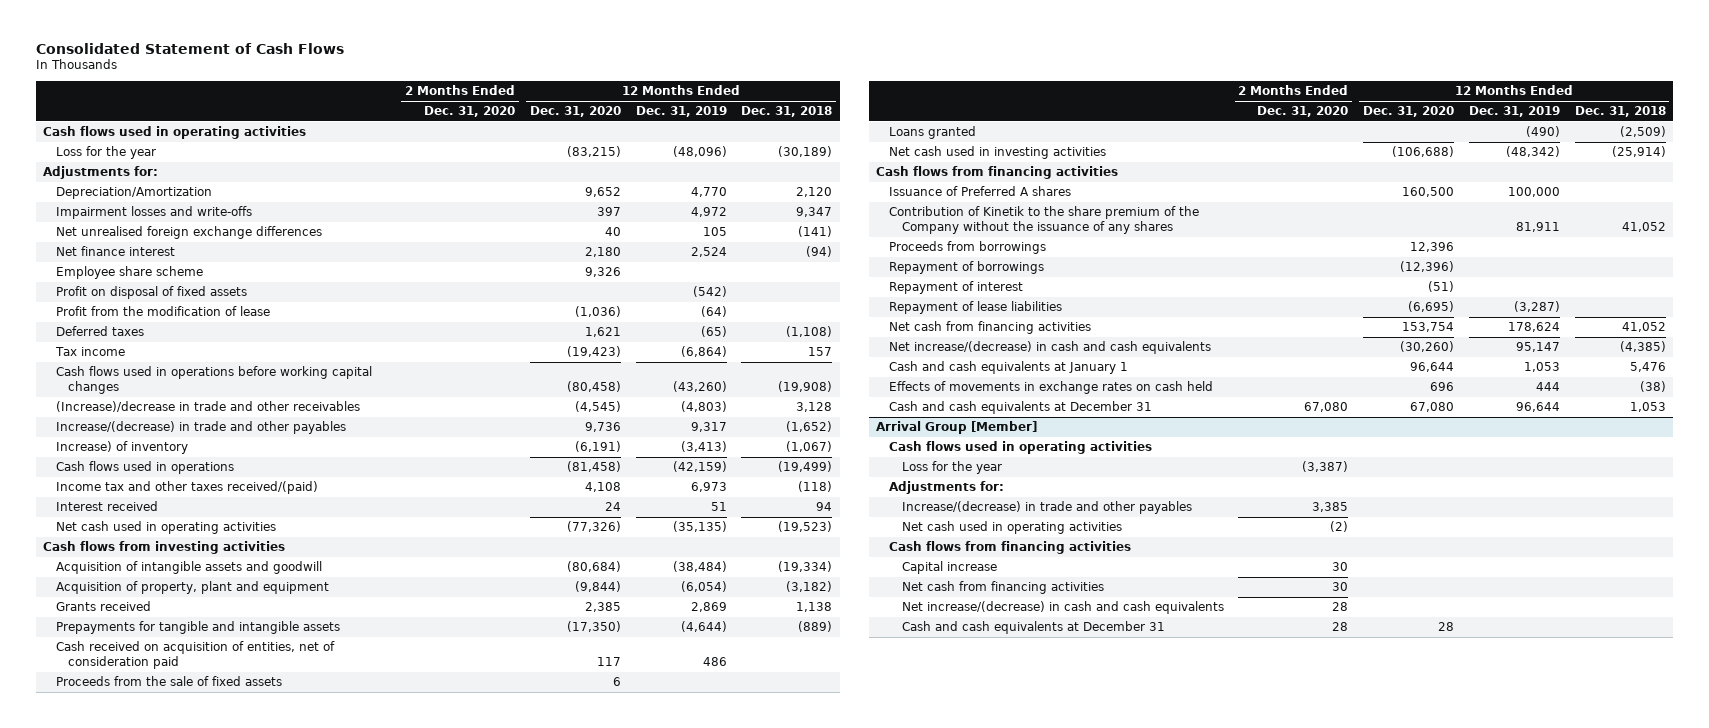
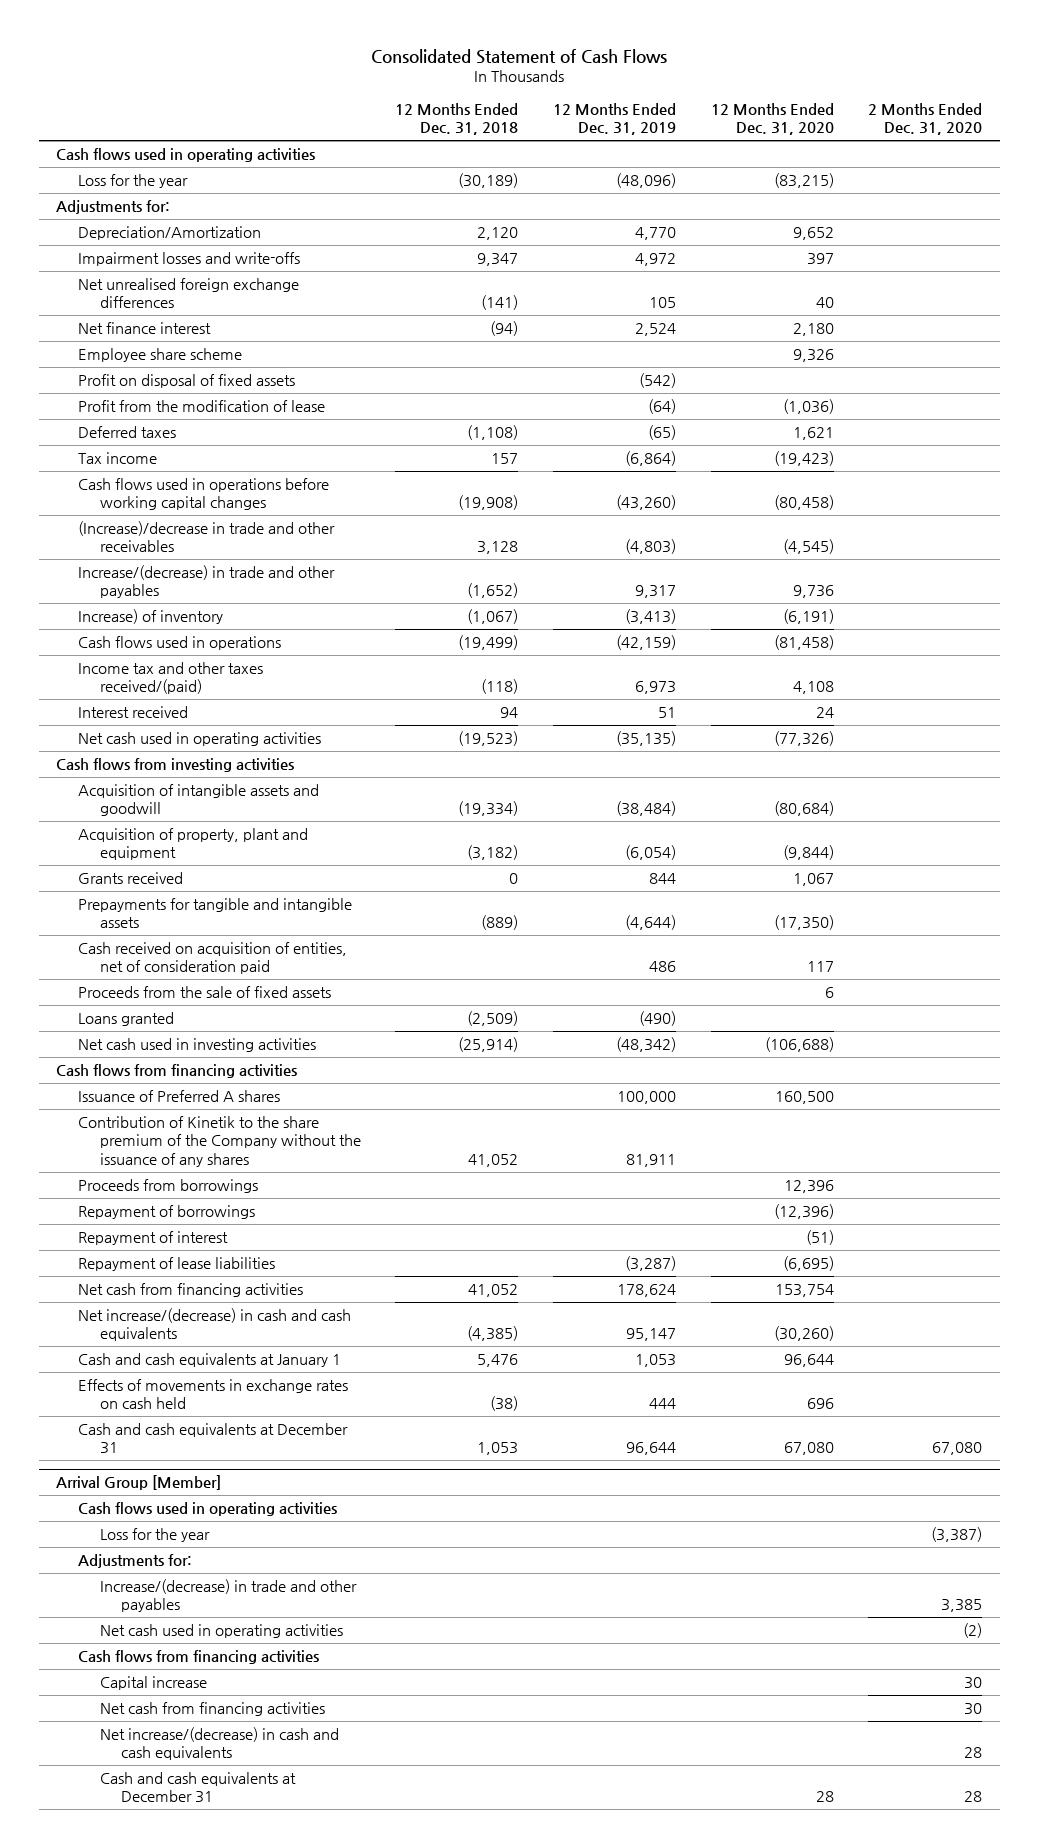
- | 2 Months Ended Dec. 31, 2020 | 12 Months Ended Dec. 31, 2020 | 12 Months Ended Dec. 31, 2019 | 12 Months Ended Dec. 31, 2018
+ | 12 Months Ended Dec. 31, 2018 | 12 Months Ended Dec. 31, 2019 | 12 Months Ended Dec. 31, 2020 | 2 Months Ended Dec. 31, 2020
- Grants received | | 2,385 | 2,869 | 1,138
+ Grants received | 0 | 844 | 1,067 |

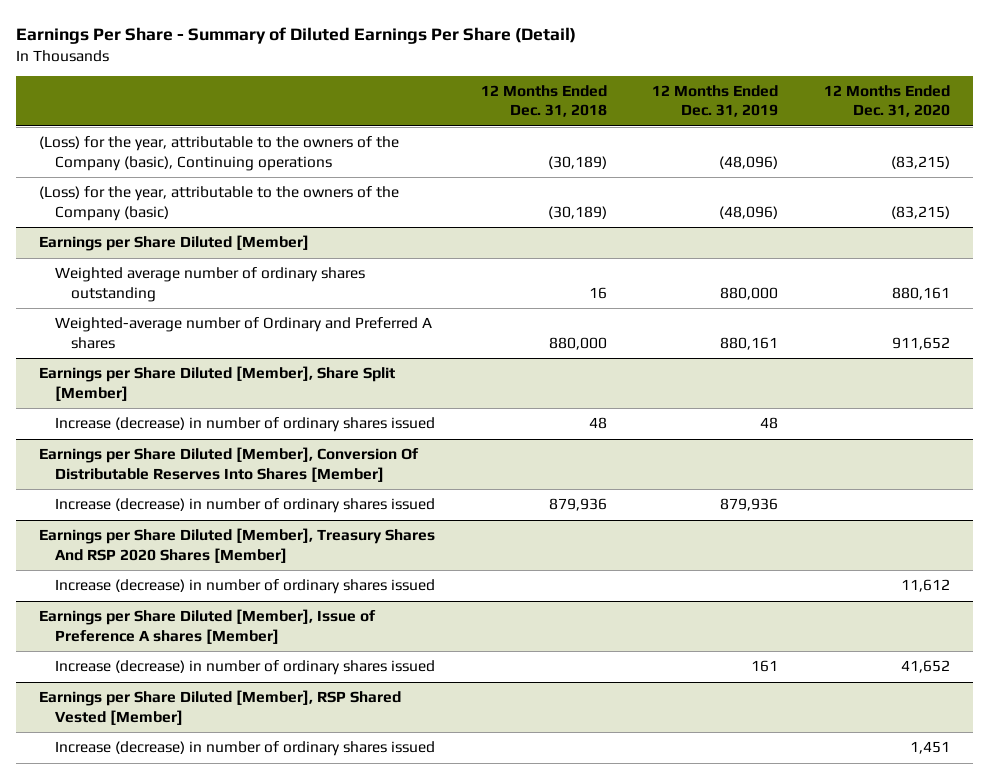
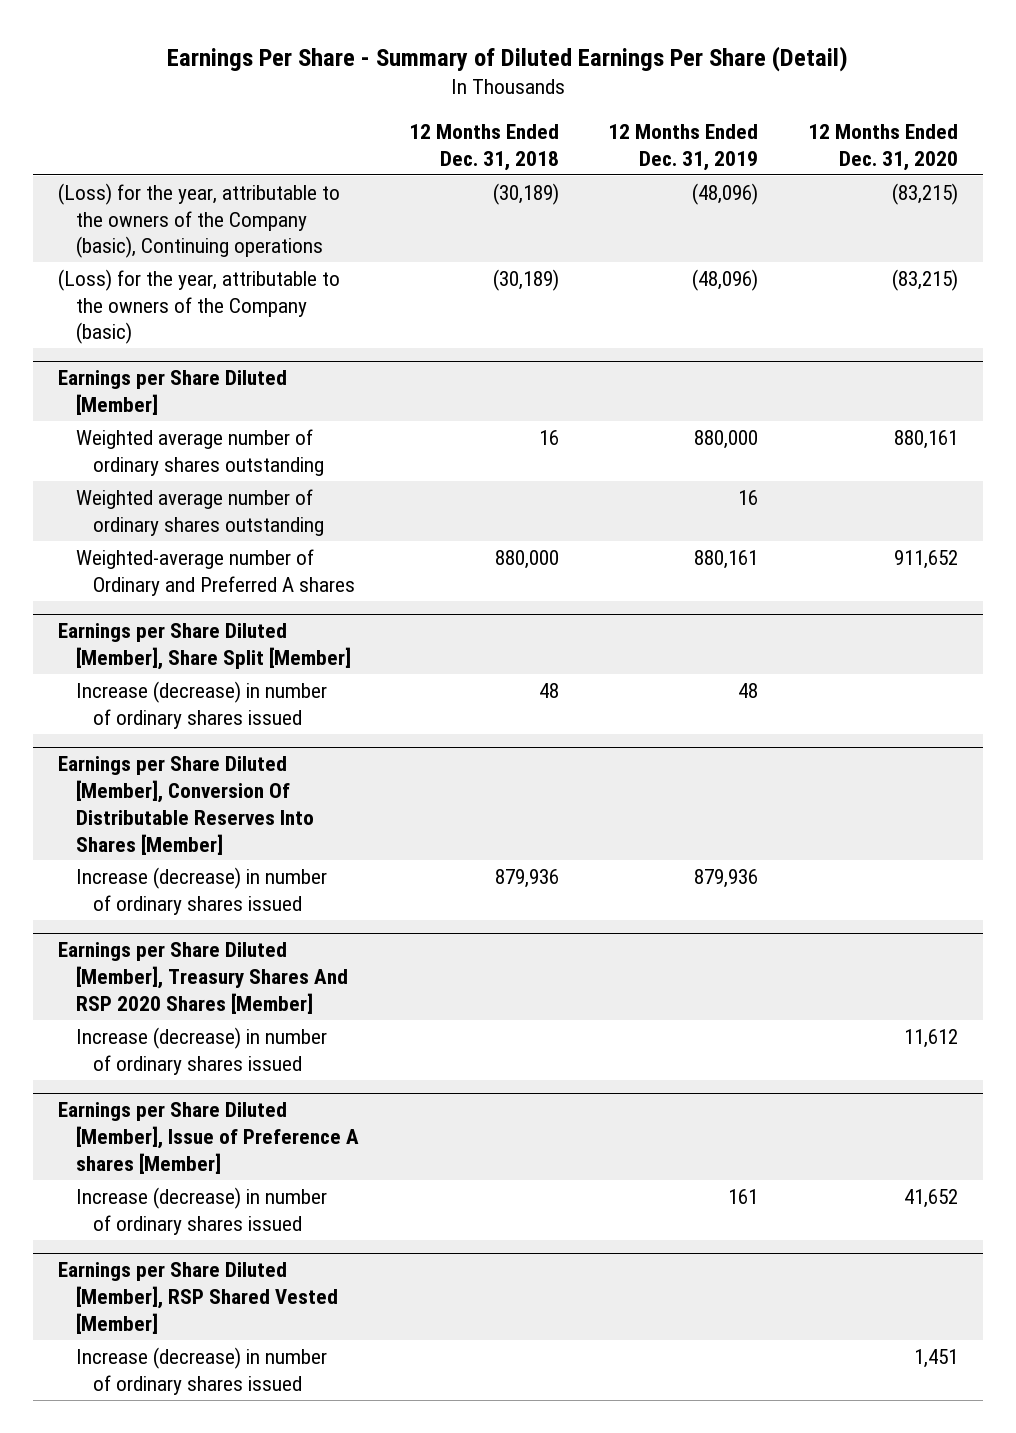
@ Earnings per Share Diluted [Member]
+ Weighted average number of ordinary shares outstanding | | 16 |

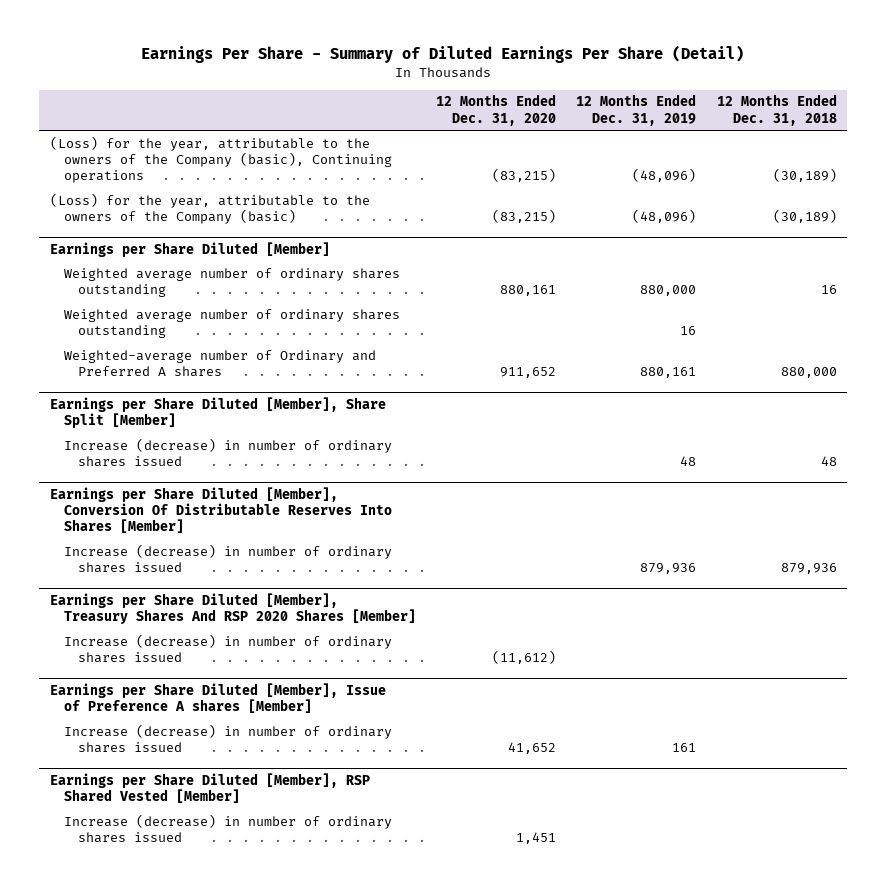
- | 12 Months Ended Dec. 31, 2018 | 12 Months Ended Dec. 31, 2019 | 12 Months Ended Dec. 31, 2020
+ | 12 Months Ended Dec. 31, 2020 | 12 Months Ended Dec. 31, 2019 | 12 Months Ended Dec. 31, 2018
@ Earnings per Share Diluted [Member], Treasury Shares And RSP 2020 Shares [Member]
- Increase (decrease) in number of ordinary shares issued | | | 11,612
+ Increase (decrease) in number of ordinary shares issued | (11,612) | |

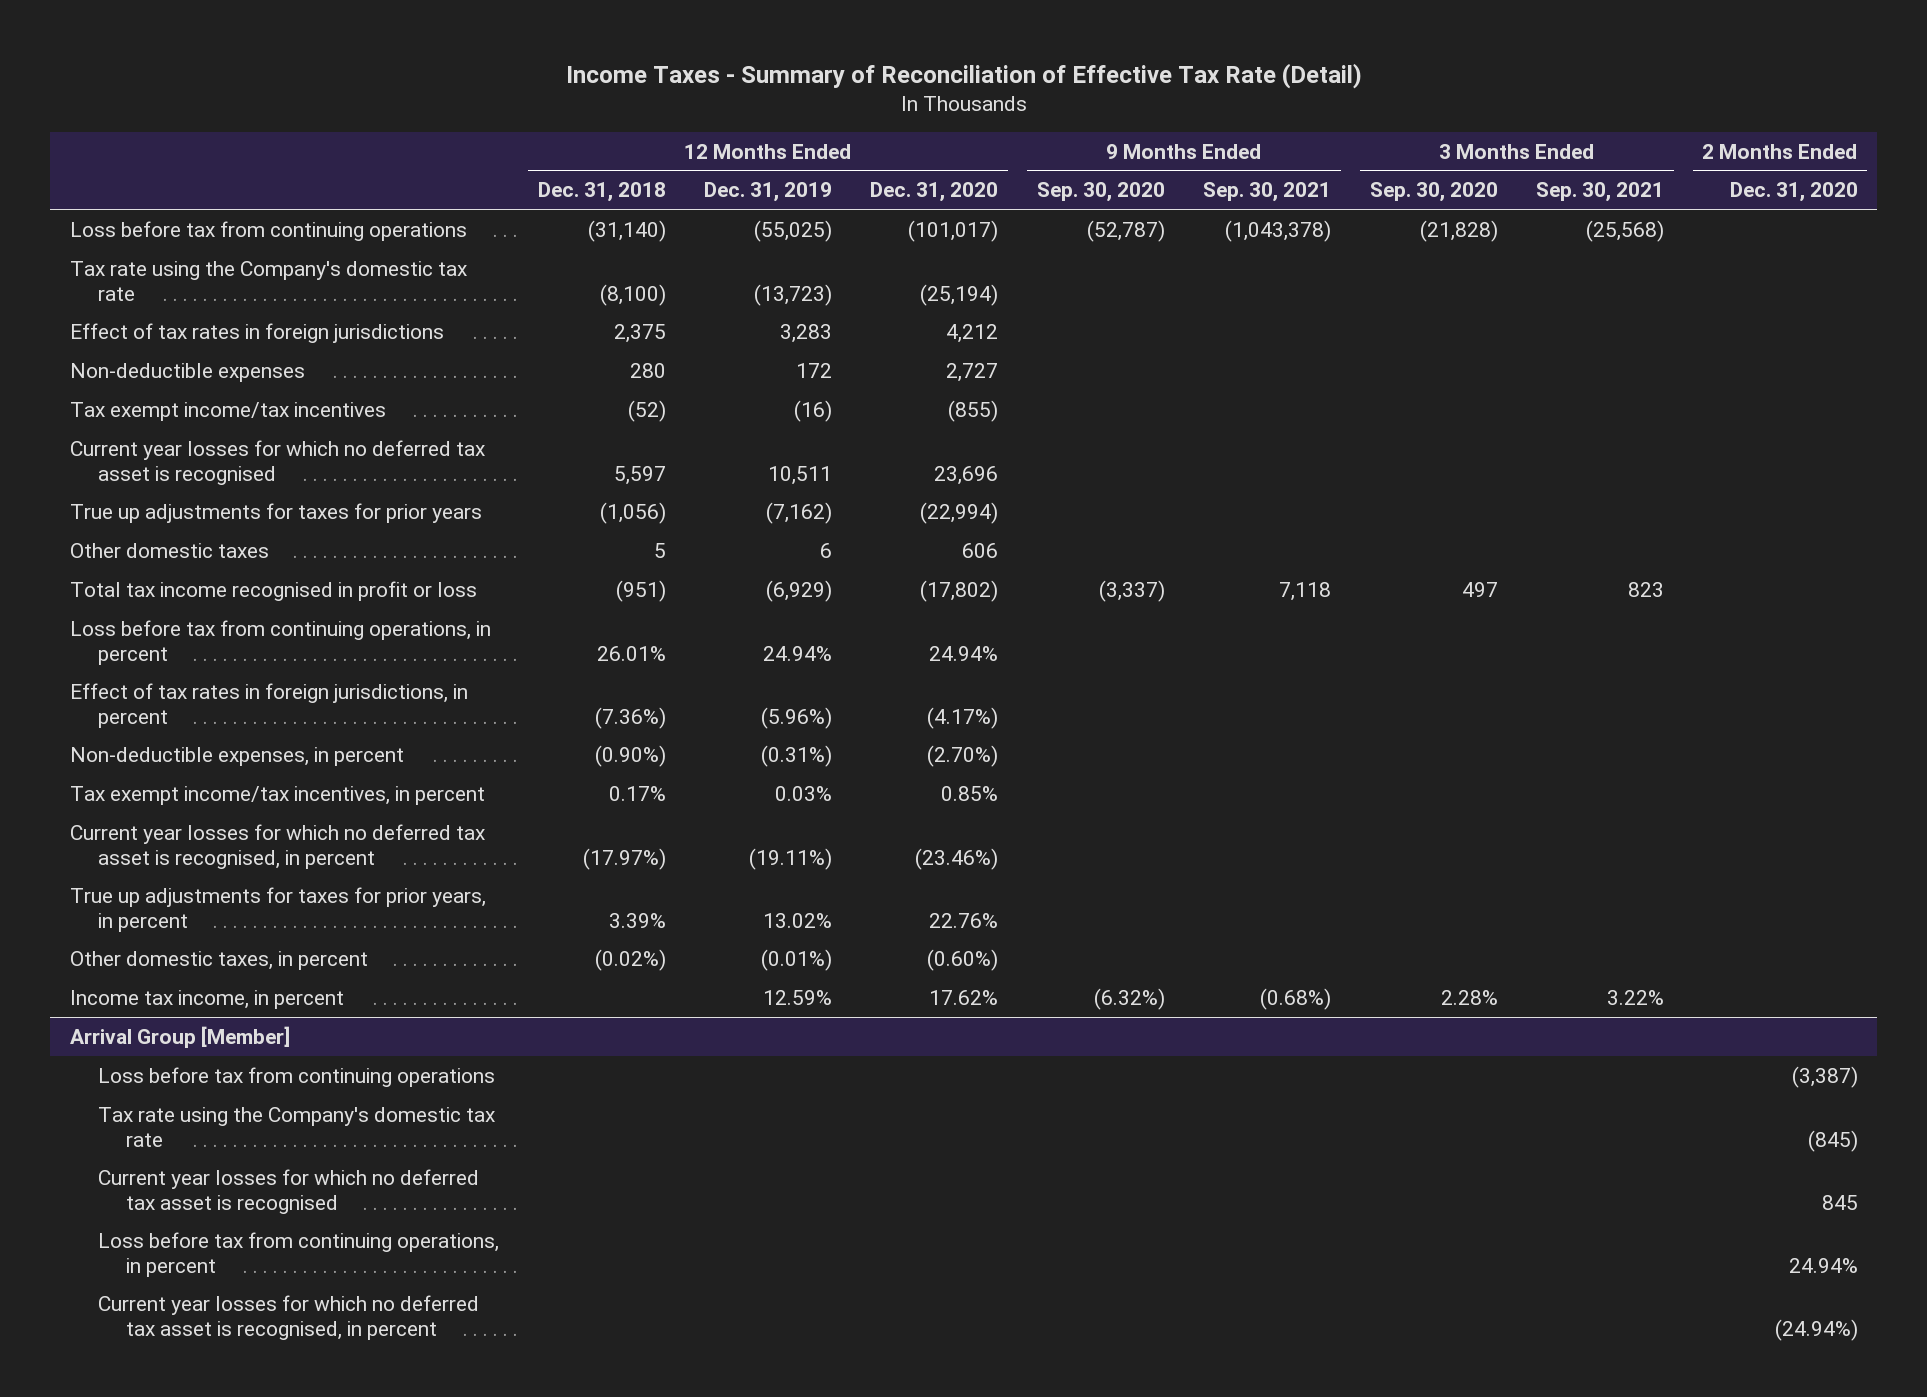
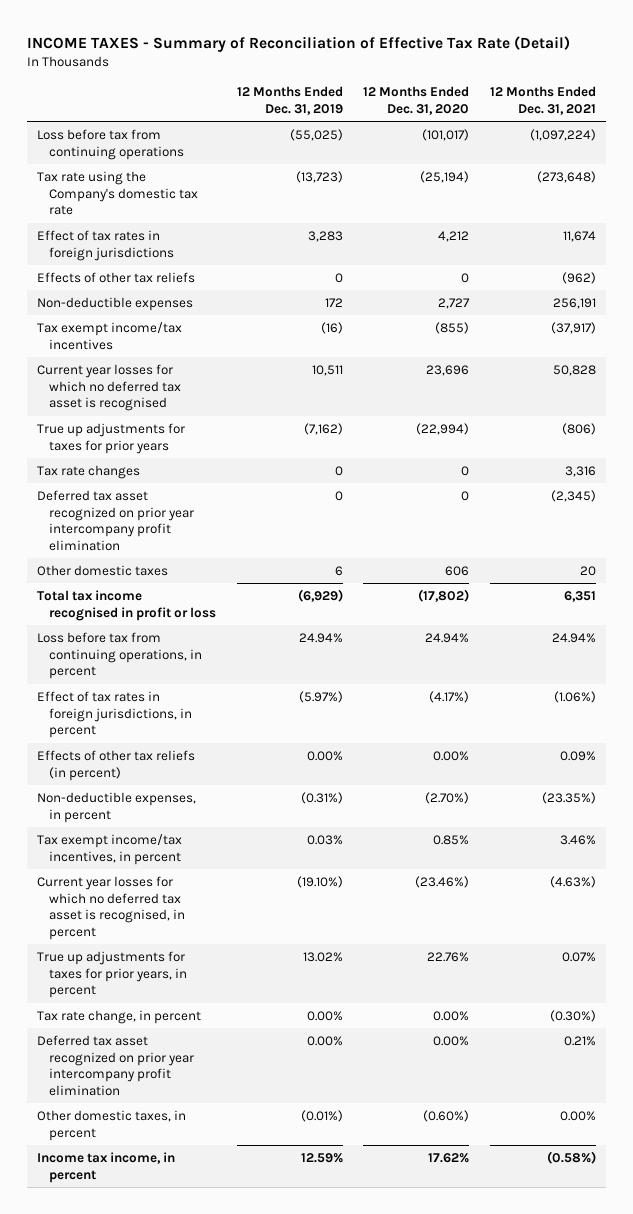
- Income Taxes - Summary of Reconciliation of Effective Tax Rate (Detail)
+ INCOME TAXES - Summary of Reconciliation of Effective Tax Rate (Detail)
- | 12 Months Ended Dec. 31, 2018 | 12 Months Ended Dec. 31, 2019 | 12 Months Ended Dec. 31, 2020 | 9 Months Ended Sep. 30, 2020 | 9 Months Ended Sep. 30, 2021 | 3 Months Ended Sep. 30, 2020 | 3 Months Ended Sep. 30, 2021 | 2 Months Ended Dec. 31, 2020
+ | 12 Months Ended Dec. 31, 2019 | 12 Months Ended Dec. 31, 2020 | 12 Months Ended Dec. 31, 2021
+ Effects of other tax reliefs | 0 | 0 | (962)
+ Tax rate changes | 0 | 0 | 3,316
+ Deferred tax asset recognized on prior year intercompany profit elimination | 0 | 0 | (2,345)
- Effect of tax rates in foreign jurisdictions, in percent | (7.36%) | (5.96%) | (4.17%) | | | | |
+ Effect of tax rates in foreign jurisdictions, in percent | (5.97%) | (4.17%) | (1.06%)
+ Effects of other tax reliefs (in percent) | 0.00% | 0.00% | 0.09%
- Current year losses for which no deferred tax asset is recognised, in percent | (17.97%) | (19.11%) | (23.46%) | | | | |
+ Current year losses for which no deferred tax asset is recognised, in percent | (19.10%) | (23.46%) | (4.63%)
+ Tax rate change, in percent | 0.00% | 0.00% | (0.30%)
+ Deferred tax asset recognized on prior year intercompany profit elimination | 0.00% | 0.00% | 0.21%
- Arrival Group [Member]
- Loss before tax from continuing operations | | | | | | | | (3,387)
- Tax rate using the Company's domestic tax rate | | | | | | | | (845)
- Current year losses for which no deferred tax asset is recognised | | | | | | | | 845
- Loss before tax from continuing operations, in percent | | | | | | | | 24.94%
- Current year losses for which no deferred tax asset is recognised, in percent | | | | | | | | (24.94%)

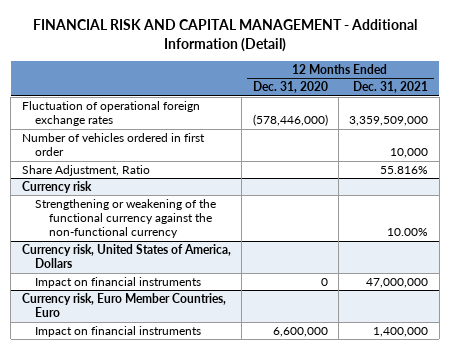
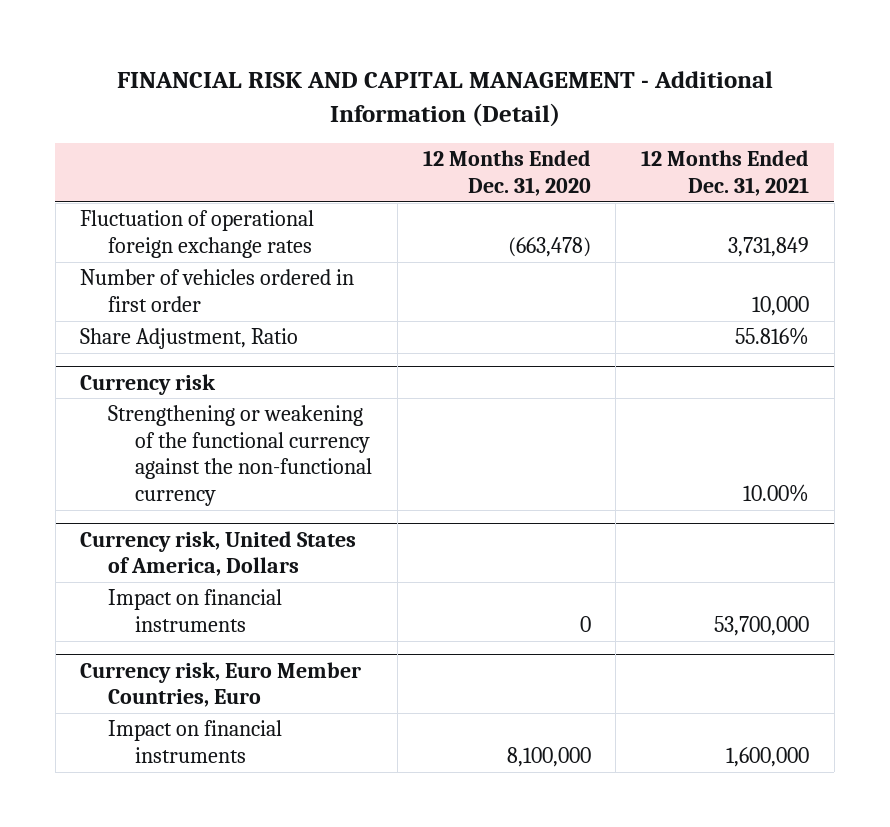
- Fluctuation of operational foreign exchange rates | (578,446,000) | 3,359,509,000
+ Fluctuation of operational foreign exchange rates | (663,478) | 3,731,849
@ Currency risk, United States of America, Dollars
- Impact on financial instruments | 0 | 47,000,000
+ Impact on financial instruments | 0 | 53,700,000
@ Currency risk, Euro Member Countries, Euro
- Impact on financial instruments | 6,600,000 | 1,400,000
+ Impact on financial instruments | 8,100,000 | 1,600,000

